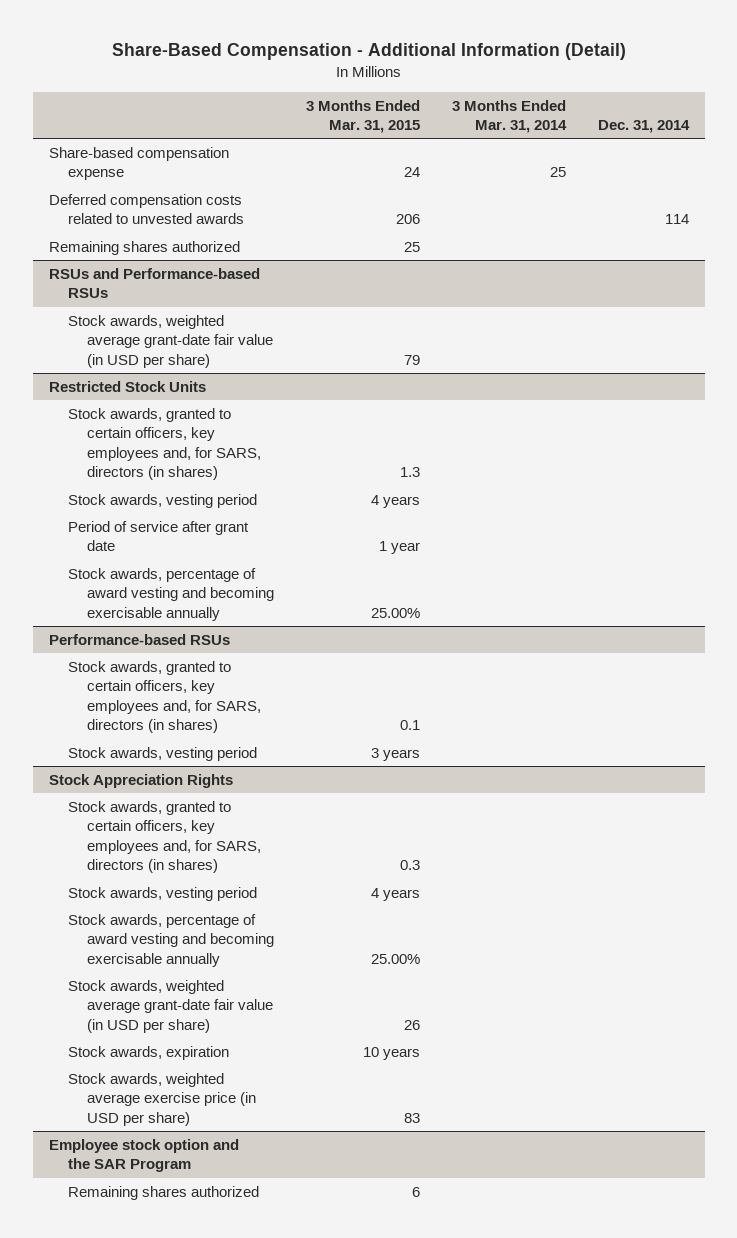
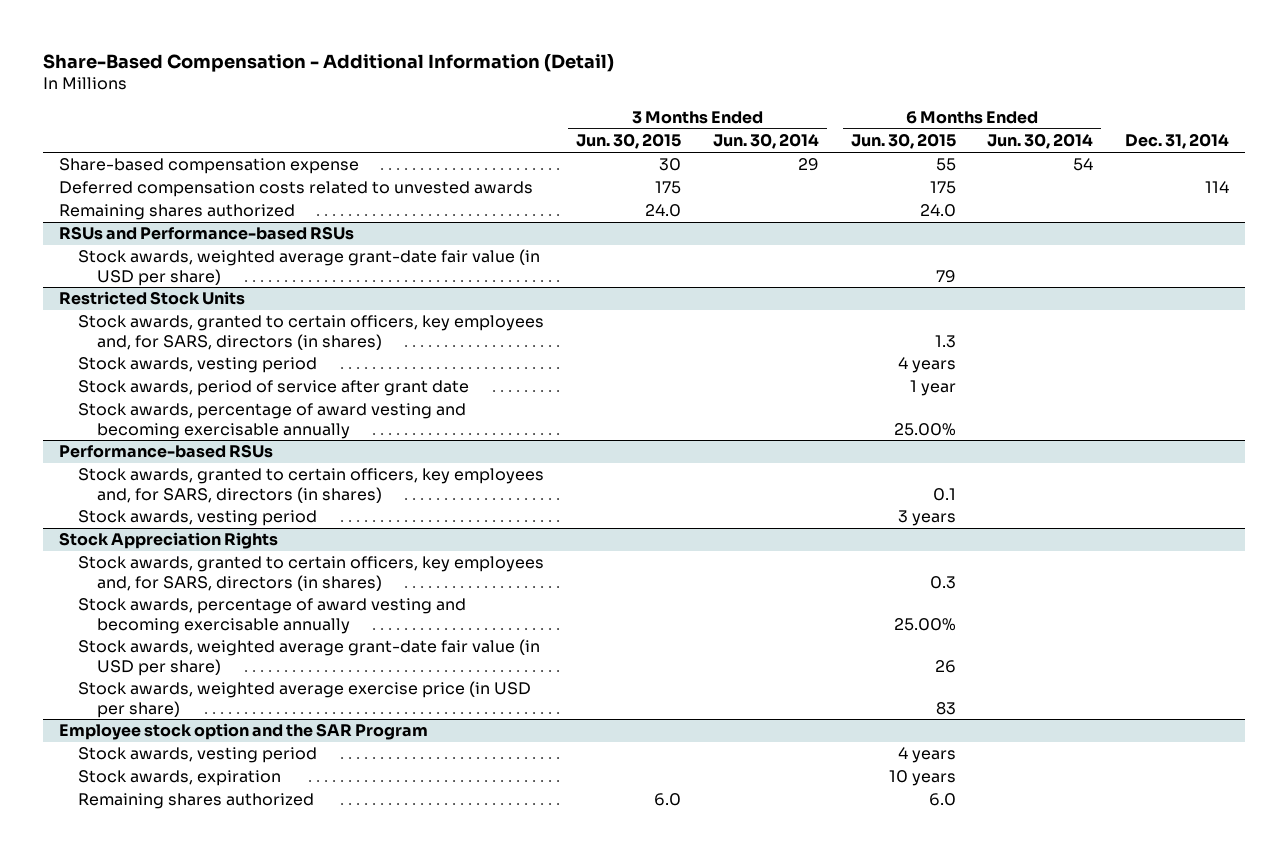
- | 3 Months Ended Mar. 31, 2015 | 3 Months Ended Mar. 31, 2014 | Dec. 31, 2014
+ | 3 Months Ended Jun. 30, 2015 | 3 Months Ended Jun. 30, 2014 | 6 Months Ended Jun. 30, 2015 | 6 Months Ended Jun. 30, 2014 | Dec. 31, 2014
@ Restricted Stock Units
- Period of service after grant date | 1 year | |
+ Stock awards, period of service after grant date | | | 1 year | |
@ Stock Appreciation Rights
- Stock awards, vesting period | 4 years | |
- Stock awards, expiration | 10 years | |
@ Employee stock option and the SAR Program
+ Stock awards, vesting period | | | 4 years | |
+ Stock awards, expiration | | | 10 years | |

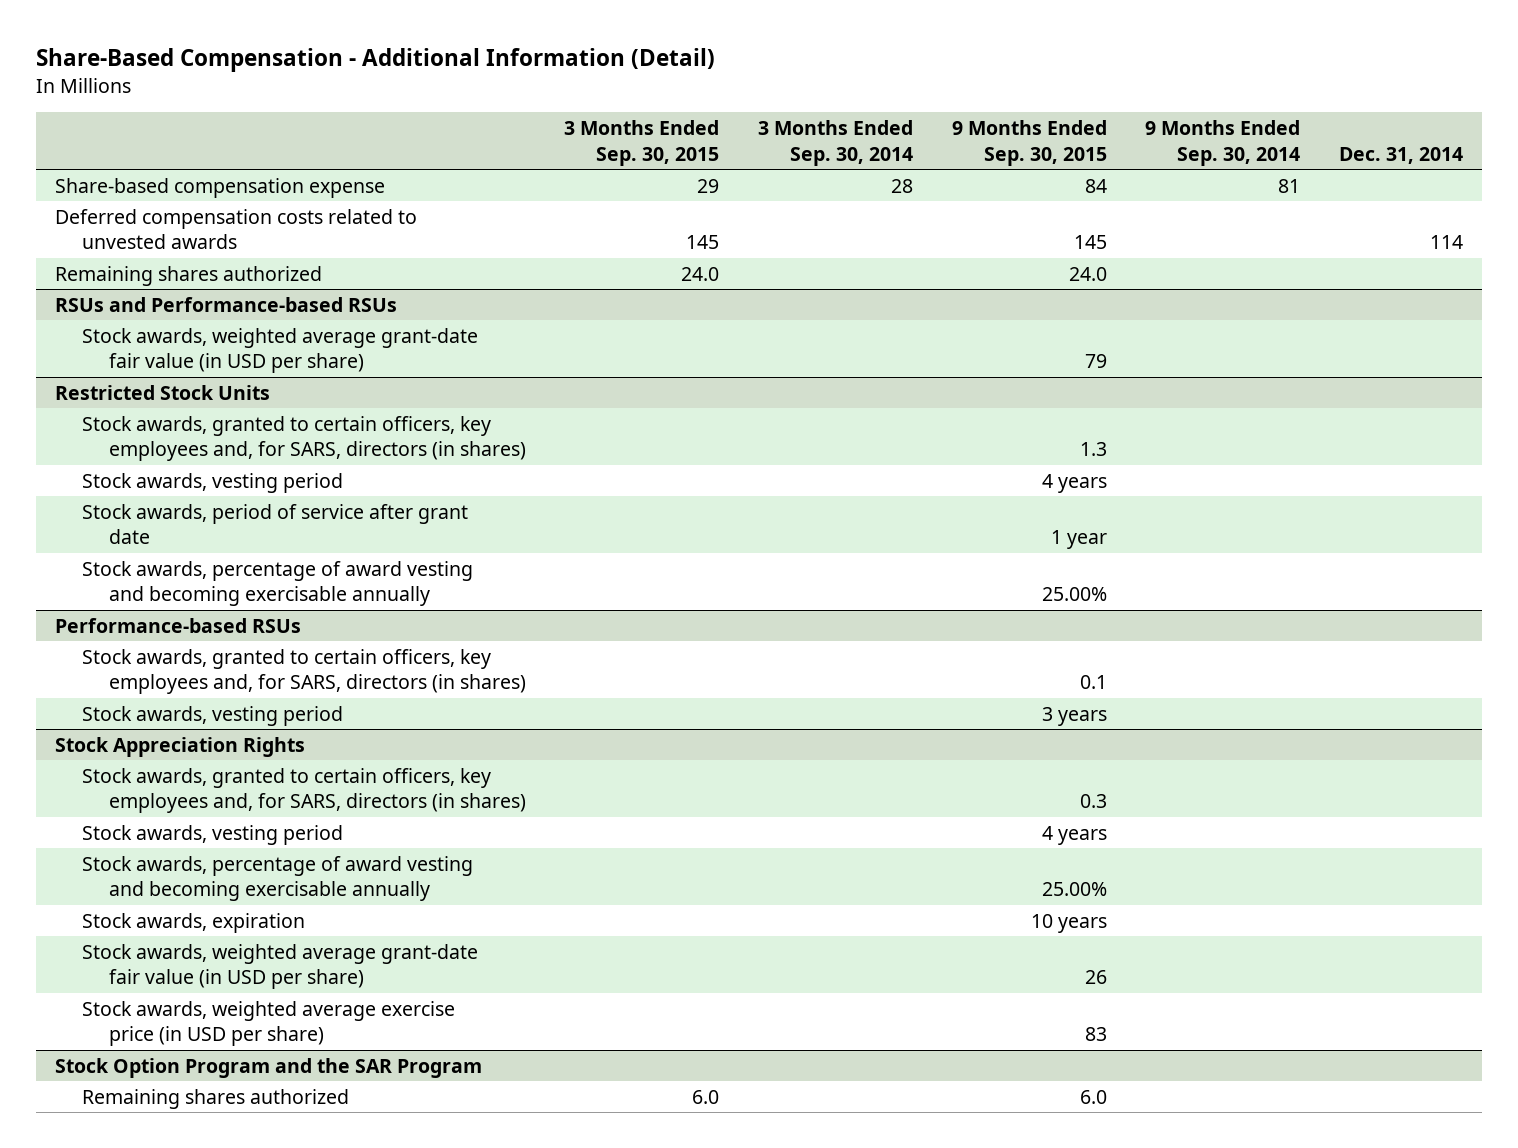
- | 3 Months Ended Jun. 30, 2015 | 3 Months Ended Jun. 30, 2014 | 6 Months Ended Jun. 30, 2015 | 6 Months Ended Jun. 30, 2014 | Dec. 31, 2014
+ | 3 Months Ended Sep. 30, 2015 | 3 Months Ended Sep. 30, 2014 | 9 Months Ended Sep. 30, 2015 | 9 Months Ended Sep. 30, 2014 | Dec. 31, 2014
@ Stock Appreciation Rights
+ Stock awards, vesting period | | | 4 years | |
+ Stock awards, expiration | | | 10 years | |
- Employee stock option and the SAR Program
- Stock awards, vesting period | | | 4 years | |
- Stock awards, expiration | | | 10 years | |
+ Stock Option Program and the SAR Program

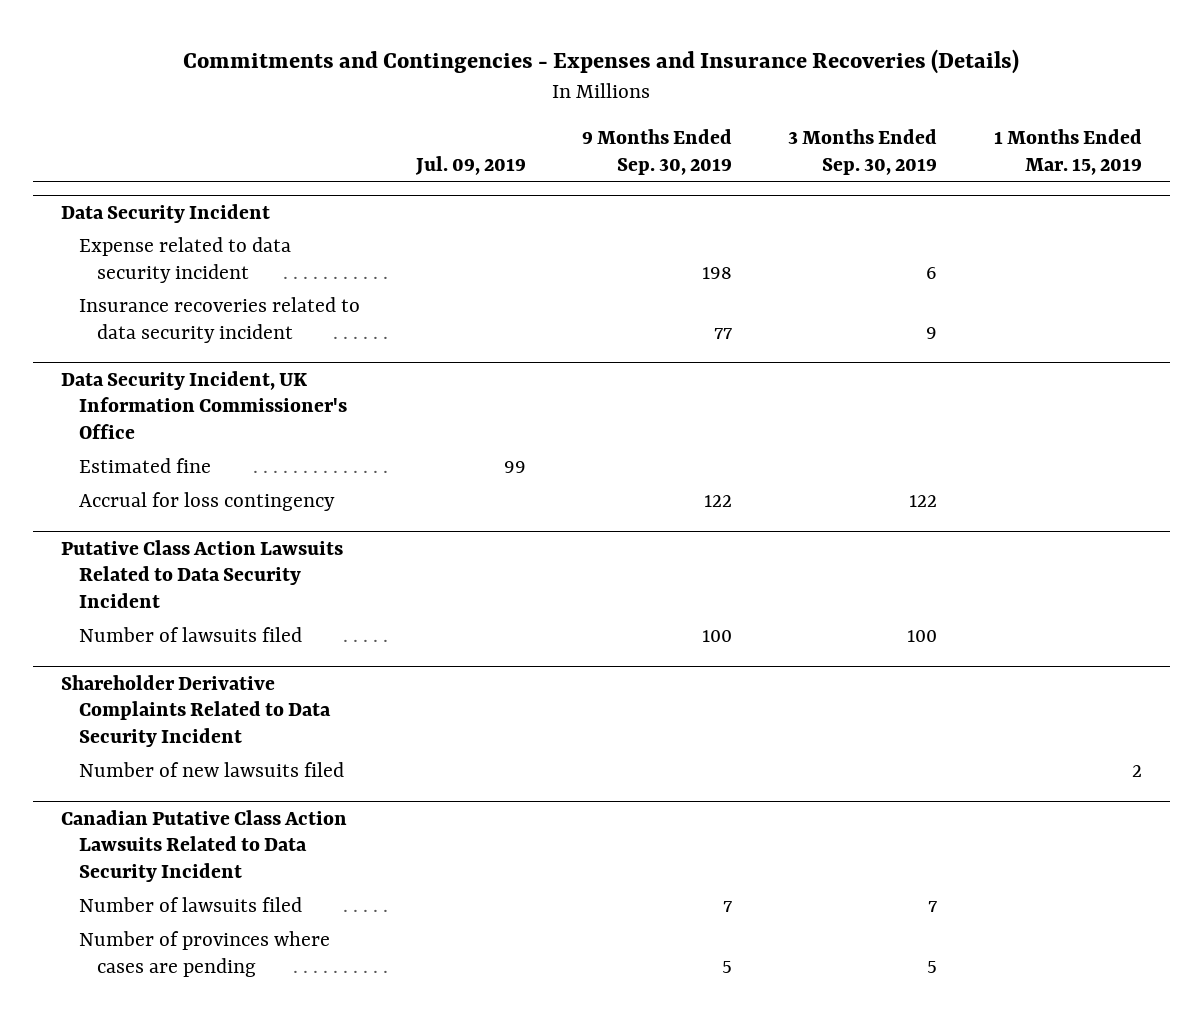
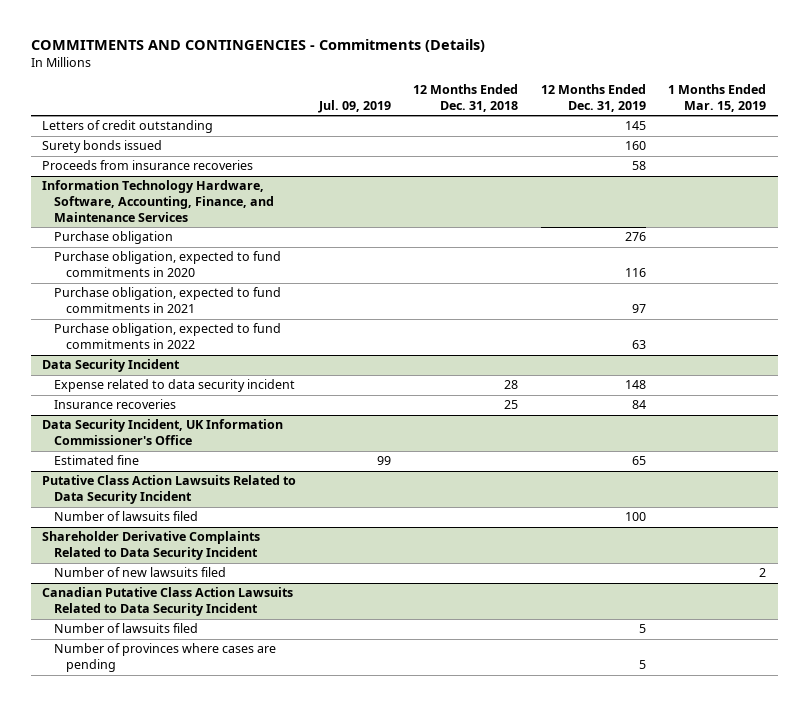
- Commitments and Contingencies - Expenses and Insurance Recoveries (Details)
+ COMMITMENTS AND CONTINGENCIES - Commitments (Details)
- | Jul. 09, 2019 | 9 Months Ended Sep. 30, 2019 | 3 Months Ended Sep. 30, 2019 | 1 Months Ended Mar. 15, 2019
+ | Jul. 09, 2019 | 12 Months Ended Dec. 31, 2018 | 12 Months Ended Dec. 31, 2019 | 1 Months Ended Mar. 15, 2019
+ Letters of credit outstanding | | | 145 |
+ Surety bonds issued | | | 160 |
+ Proceeds from insurance recoveries | | | 58 |
+ Information Technology Hardware, Software, Accounting, Finance, and Maintenance Services
+ Purchase obligation | | | 276 |
+ Purchase obligation, expected to fund commitments in 2020 | | | 116 |
+ Purchase obligation, expected to fund commitments in 2021 | | | 97 |
+ Purchase obligation, expected to fund commitments in 2022 | | | 63 |
@ Data Security Incident
- Insurance recoveries related to data security incident | | 77 | 9 |
+ Insurance recoveries | | 25 | 84 |
@ Data Security Incident, UK Information Commissioner's Office
- Accrual for loss contingency | | 122 | 122 |

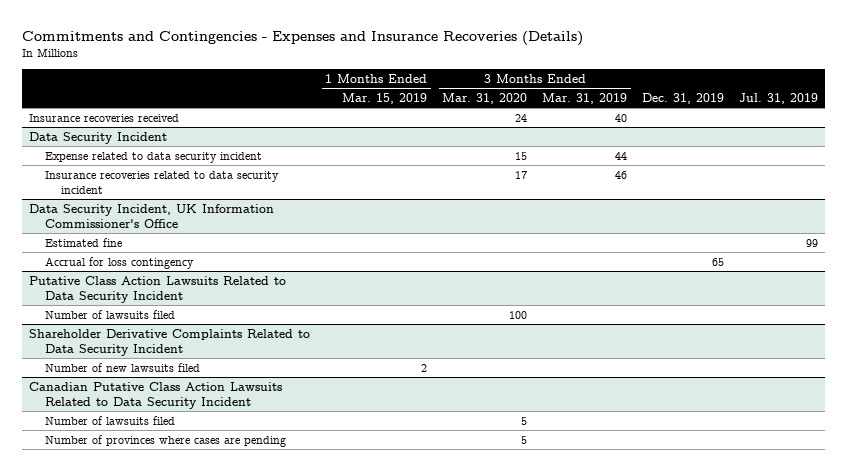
- COMMITMENTS AND CONTINGENCIES - Commitments (Details)
+ Commitments and Contingencies - Expenses and Insurance Recoveries (Details)
- | Jul. 09, 2019 | 12 Months Ended Dec. 31, 2018 | 12 Months Ended Dec. 31, 2019 | 1 Months Ended Mar. 15, 2019
+ | 1 Months Ended Mar. 15, 2019 | 3 Months Ended Mar. 31, 2020 | 3 Months Ended Mar. 31, 2019 | Dec. 31, 2019 | Jul. 31, 2019
- Letters of credit outstanding | | | 145 |
- Surety bonds issued | | | 160 |
- Proceeds from insurance recoveries | | | 58 |
- Information Technology Hardware, Software, Accounting, Finance, and Maintenance Services
- Purchase obligation | | | 276 |
- Purchase obligation, expected to fund commitments in 2020 | | | 116 |
- Purchase obligation, expected to fund commitments in 2021 | | | 97 |
- Purchase obligation, expected to fund commitments in 2022 | | | 63 |
+ Insurance recoveries received | | 24 | 40 | |
@ Data Security Incident
- Insurance recoveries | | 25 | 84 |
+ Insurance recoveries related to data security incident | | 17 | 46 | |
@ Data Security Incident, UK Information Commissioner's Office
+ Accrual for loss contingency | | | | 65 |

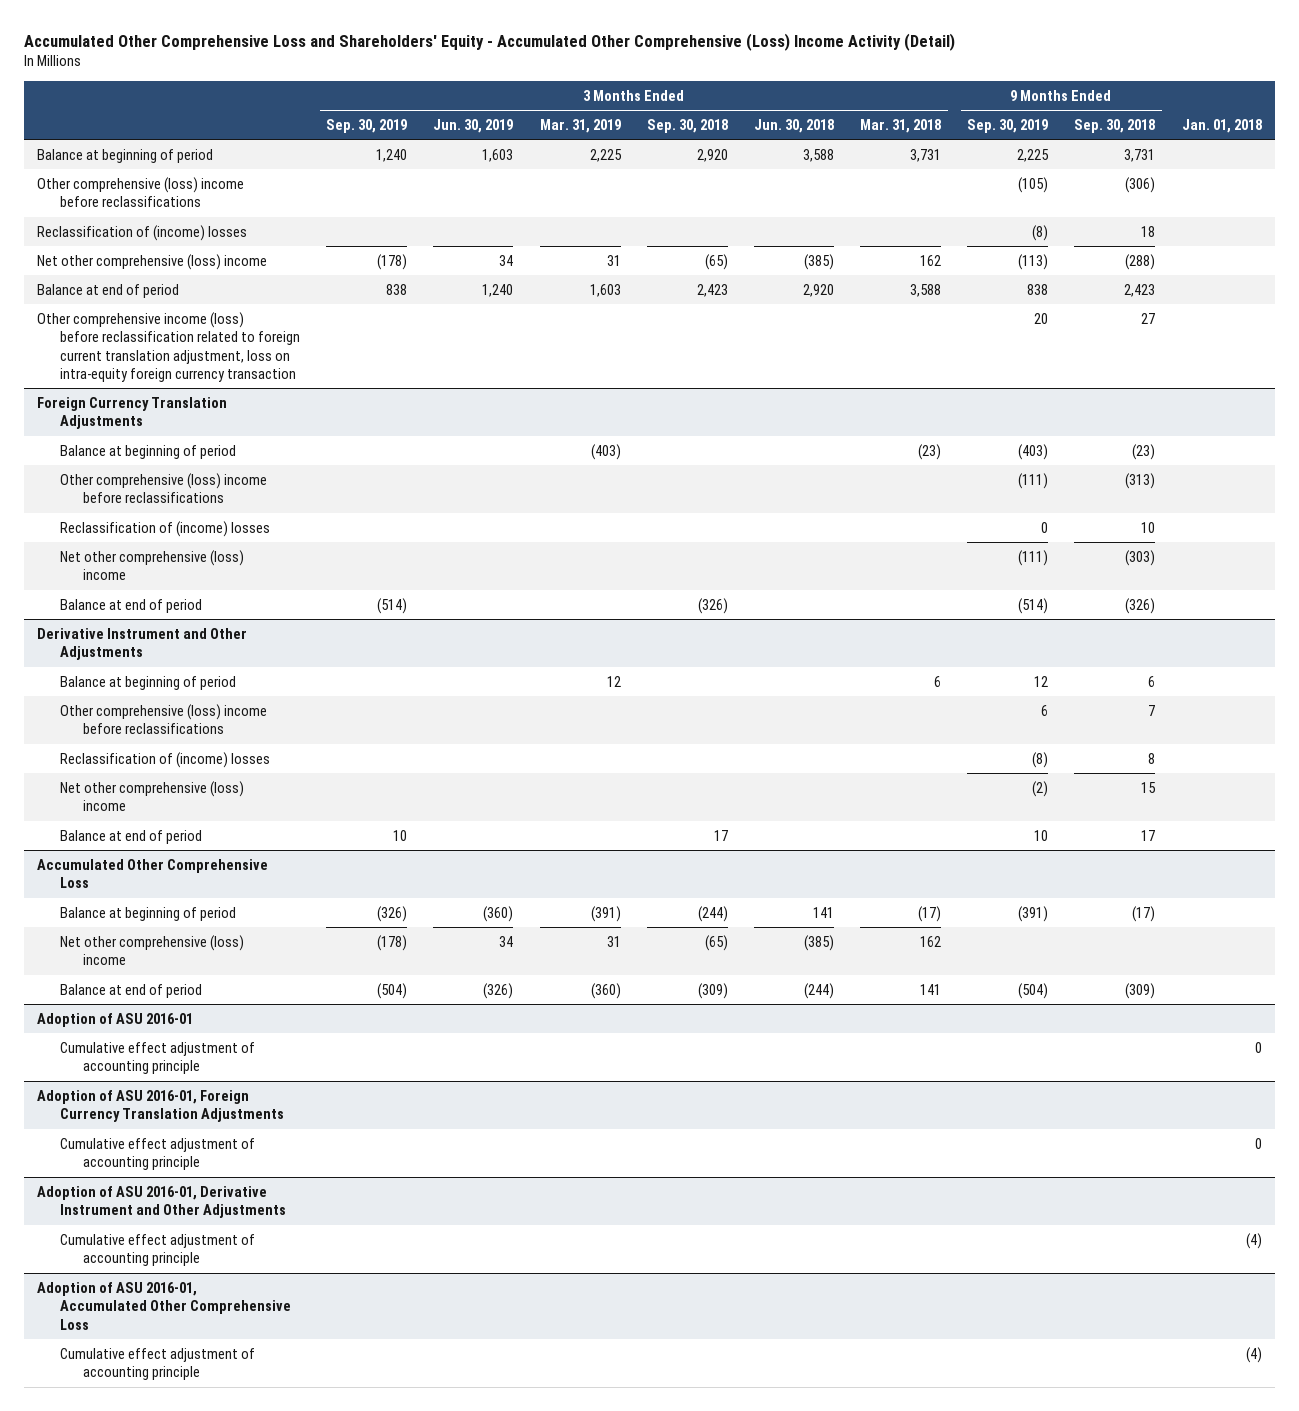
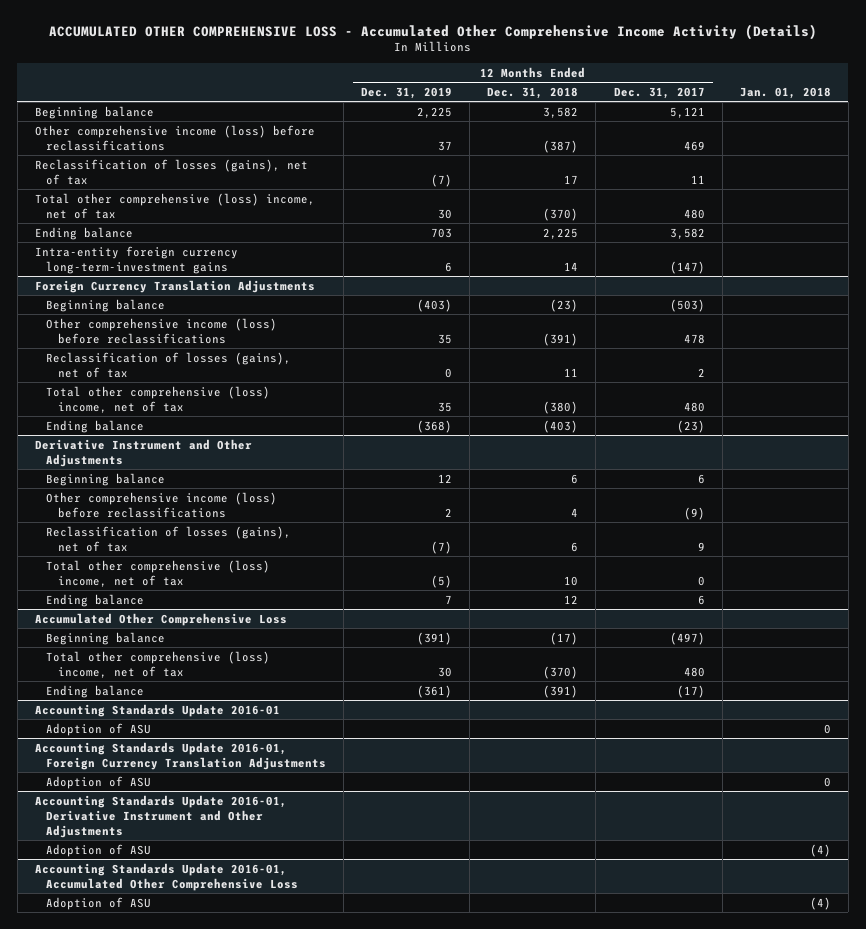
- Accumulated Other Comprehensive Loss and Shareholders' Equity - Accumulated Other Comprehensive (Loss) Income Activity (Detail)
+ ACCUMULATED OTHER COMPREHENSIVE LOSS - Accumulated Other Comprehensive Income Activity (Details)
- | 3 Months Ended Sep. 30, 2019 | 3 Months Ended Jun. 30, 2019 | 3 Months Ended Mar. 31, 2019 | 3 Months Ended Sep. 30, 2018 | 3 Months Ended Jun. 30, 2018 | 3 Months Ended Mar. 31, 2018 | 9 Months Ended Sep. 30, 2019 | 9 Months Ended Sep. 30, 2018 | Jan. 01, 2018
+ | 12 Months Ended Dec. 31, 2019 | 12 Months Ended Dec. 31, 2018 | 12 Months Ended Dec. 31, 2017 | Jan. 01, 2018
- Balance at beginning of period | 1,240 | 1,603 | 2,225 | 2,920 | 3,588 | 3,731 | 2,225 | 3,731 |
- Other comprehensive (loss) income before reclassifications | | | | | | | (105) | (306) |
- Reclassification of (income) losses | | | | | | | (8) | 18 |
- Net other comprehensive (loss) income | (178) | 34 | 31 | (65) | (385) | 162 | (113) | (288) |
- Balance at end of period | 838 | 1,240 | 1,603 | 2,423 | 2,920 | 3,588 | 838 | 2,423 |
- Other comprehensive income (loss) before reclassification related to foreign current translation adjustment, loss on intra-equity foreign currency transaction | | | | | | | 20 | 27 |
+ Beginning balance | 2,225 | 3,582 | 5,121 |
+ Other comprehensive income (loss) before reclassifications | 37 | (387) | 469 |
+ Reclassification of losses (gains), net of tax | (7) | 17 | 11 |
+ Total other comprehensive (loss) income, net of tax | 30 | (370) | 480 |
+ Ending balance | 703 | 2,225 | 3,582 |
+ Intra-entity foreign currency long-term-investment gains | 6 | 14 | (147) |
@ Foreign Currency Translation Adjustments
- Balance at beginning of period | | | (403) | | | (23) | (403) | (23) |
- Other comprehensive (loss) income before reclassifications | | | | | | | (111) | (313) |
- Reclassification of (income) losses | | | | | | | 0 | 10 |
- Net other comprehensive (loss) income | | | | | | | (111) | (303) |
- Balance at end of period | (514) | | | (326) | | | (514) | (326) |
+ Beginning balance | (403) | (23) | (503) |
+ Other comprehensive income (loss) before reclassifications | 35 | (391) | 478 |
+ Reclassification of losses (gains), net of tax | 0 | 11 | 2 |
+ Total other comprehensive (loss) income, net of tax | 35 | (380) | 480 |
+ Ending balance | (368) | (403) | (23) |
@ Derivative Instrument and Other Adjustments
- Balance at beginning of period | | | 12 | | | 6 | 12 | 6 |
- Other comprehensive (loss) income before reclassifications | | | | | | | 6 | 7 |
- Reclassification of (income) losses | | | | | | | (8) | 8 |
- Net other comprehensive (loss) income | | | | | | | (2) | 15 |
- Balance at end of period | 10 | | | 17 | | | 10 | 17 |
+ Beginning balance | 12 | 6 | 6 |
+ Other comprehensive income (loss) before reclassifications | 2 | 4 | (9) |
+ Reclassification of losses (gains), net of tax | (7) | 6 | 9 |
+ Total other comprehensive (loss) income, net of tax | (5) | 10 | 0 |
+ Ending balance | 7 | 12 | 6 |
@ Accumulated Other Comprehensive Loss
- Balance at beginning of period | (326) | (360) | (391) | (244) | 141 | (17) | (391) | (17) |
- Net other comprehensive (loss) income | (178) | 34 | 31 | (65) | (385) | 162 | | |
- Balance at end of period | (504) | (326) | (360) | (309) | (244) | 141 | (504) | (309) |
- Adoption of ASU 2016-01
- Cumulative effect adjustment of accounting principle | | | | | | | | | 0
- Adoption of ASU 2016-01, Foreign Currency Translation Adjustments
- Cumulative effect adjustment of accounting principle | | | | | | | | | 0
- Adoption of ASU 2016-01, Derivative Instrument and Other Adjustments
- Cumulative effect adjustment of accounting principle | | | | | | | | | (4)
- Adoption of ASU 2016-01, Accumulated Other Comprehensive Loss
- Cumulative effect adjustment of accounting principle | | | | | | | | | (4)
@ Accumulated Other Comprehensive Loss
+ Beginning balance | (391) | (17) | (497) |
+ Total other comprehensive (loss) income, net of tax | 30 | (370) | 480 |
+ Ending balance | (361) | (391) | (17) |
+ Accounting Standards Update 2016-01
+ Adoption of ASU | | | | 0
+ Accounting Standards Update 2016-01, Foreign Currency Translation Adjustments
+ Adoption of ASU | | | | 0
+ Accounting Standards Update 2016-01, Derivative Instrument and Other Adjustments
+ Adoption of ASU | | | | (4)
+ Accounting Standards Update 2016-01, Accumulated Other Comprehensive Loss
+ Adoption of ASU | | | | (4)

